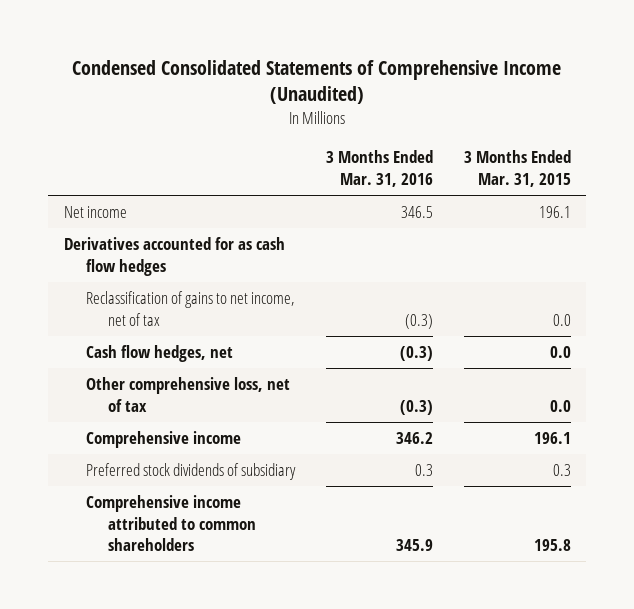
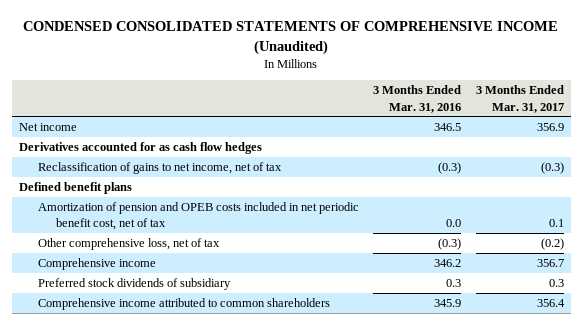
- Condensed Consolidated Statements of Comprehensive Income (Unaudited)
+ CONDENSED CONSOLIDATED STATEMENTS OF COMPREHENSIVE INCOME (Unaudited)
- | 3 Months Ended Mar. 31, 2016 | 3 Months Ended Mar. 31, 2015
+ | 3 Months Ended Mar. 31, 2016 | 3 Months Ended Mar. 31, 2017
- Cash flow hedges, net | (0.3) | 0.0
+ Defined benefit plans
+ Amortization of pension and OPEB costs included in net periodic benefit cost, net of tax | 0.0 | 0.1

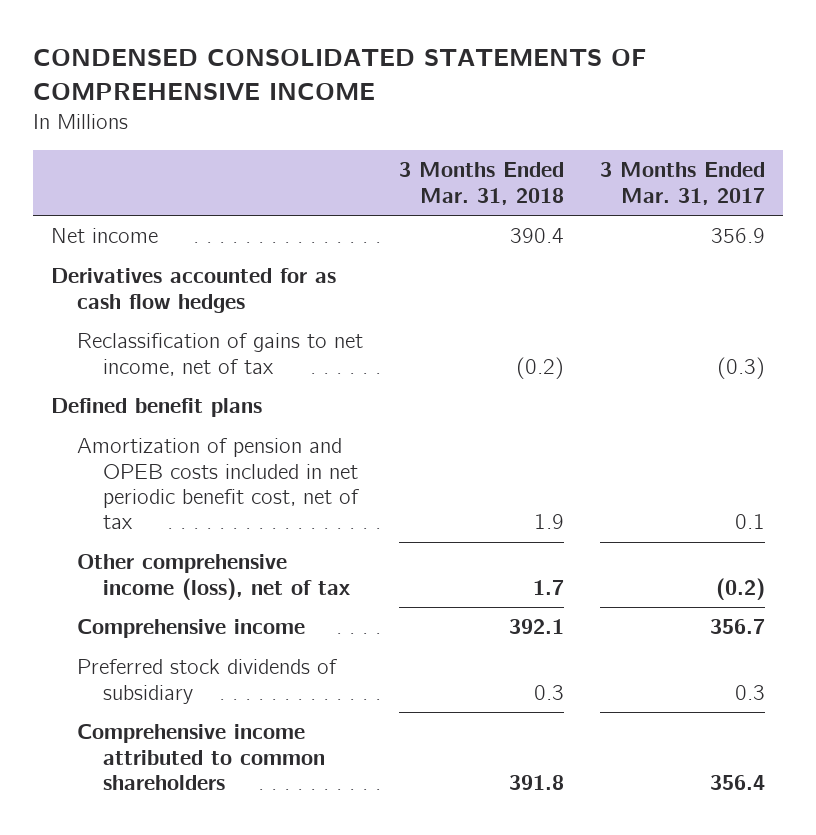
- CONDENSED CONSOLIDATED STATEMENTS OF COMPREHENSIVE INCOME (Unaudited)
+ CONDENSED CONSOLIDATED STATEMENTS OF COMPREHENSIVE INCOME
- | 3 Months Ended Mar. 31, 2016 | 3 Months Ended Mar. 31, 2017
+ | 3 Months Ended Mar. 31, 2018 | 3 Months Ended Mar. 31, 2017
- Other comprehensive loss, net of tax | (0.3) | (0.2)
+ Other comprehensive income (loss), net of tax | 1.7 | (0.2)

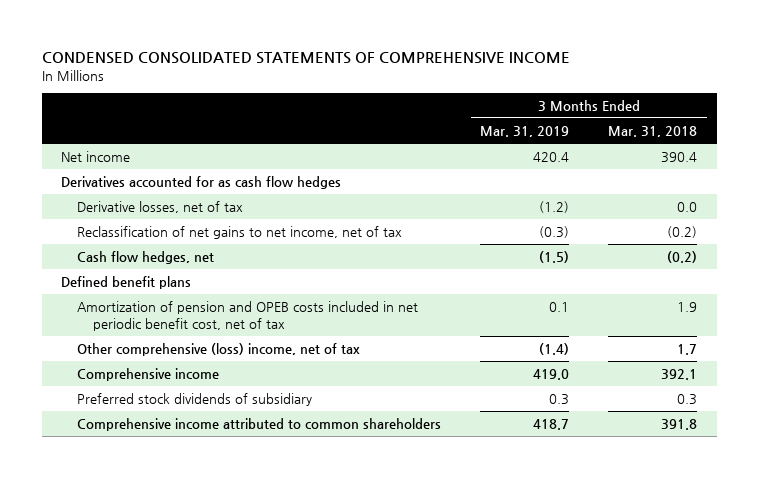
- | 3 Months Ended Mar. 31, 2018 | 3 Months Ended Mar. 31, 2017
+ | 3 Months Ended Mar. 31, 2019 | 3 Months Ended Mar. 31, 2018
- Reclassification of gains to net income, net of tax | (0.2) | (0.3)
+ Derivative losses, net of tax | (1.2) | 0.0
+ Reclassification of net gains to net income, net of tax | (0.3) | (0.2)
+ Cash flow hedges, net | (1.5) | (0.2)
- Other comprehensive income (loss), net of tax | 1.7 | (0.2)
+ Other comprehensive (loss) income, net of tax | (1.4) | 1.7

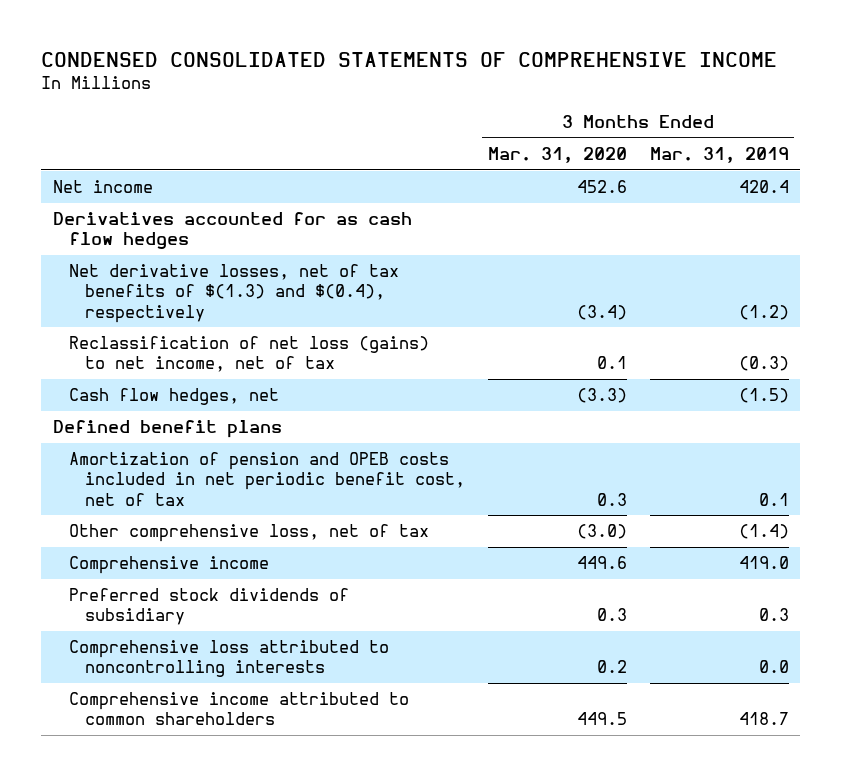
- | 3 Months Ended Mar. 31, 2019 | 3 Months Ended Mar. 31, 2018
+ | 3 Months Ended Mar. 31, 2020 | 3 Months Ended Mar. 31, 2019
- Derivative losses, net of tax | (1.2) | 0.0
- Reclassification of net gains to net income, net of tax | (0.3) | (0.2)
+ Net derivative losses, net of tax benefits of $(1.3) and $(0.4), respectively | (3.4) | (1.2)
+ Reclassification of net loss (gains) to net income, net of tax | 0.1 | (0.3)
- Other comprehensive (loss) income, net of tax | (1.4) | 1.7
+ Other comprehensive loss, net of tax | (3.0) | (1.4)
+ Comprehensive loss attributed to noncontrolling interests | 0.2 | 0.0

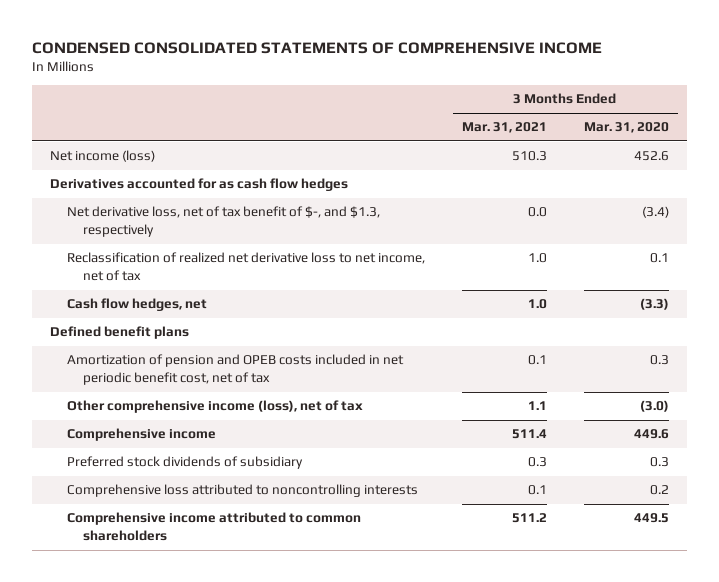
- | 3 Months Ended Mar. 31, 2020 | 3 Months Ended Mar. 31, 2019
+ | 3 Months Ended Mar. 31, 2021 | 3 Months Ended Mar. 31, 2020
- Net income | 452.6 | 420.4
+ Net income (loss) | 510.3 | 452.6
- Net derivative losses, net of tax benefits of $(1.3) and $(0.4), respectively | (3.4) | (1.2)
- Reclassification of net loss (gains) to net income, net of tax | 0.1 | (0.3)
+ Net derivative loss, net of tax benefit of $-, and $1.3, respectively | 0.0 | (3.4)
+ Reclassification of realized net derivative loss to net income, net of tax | 1.0 | 0.1
- Other comprehensive loss, net of tax | (3.0) | (1.4)
+ Other comprehensive income (loss), net of tax | 1.1 | (3.0)

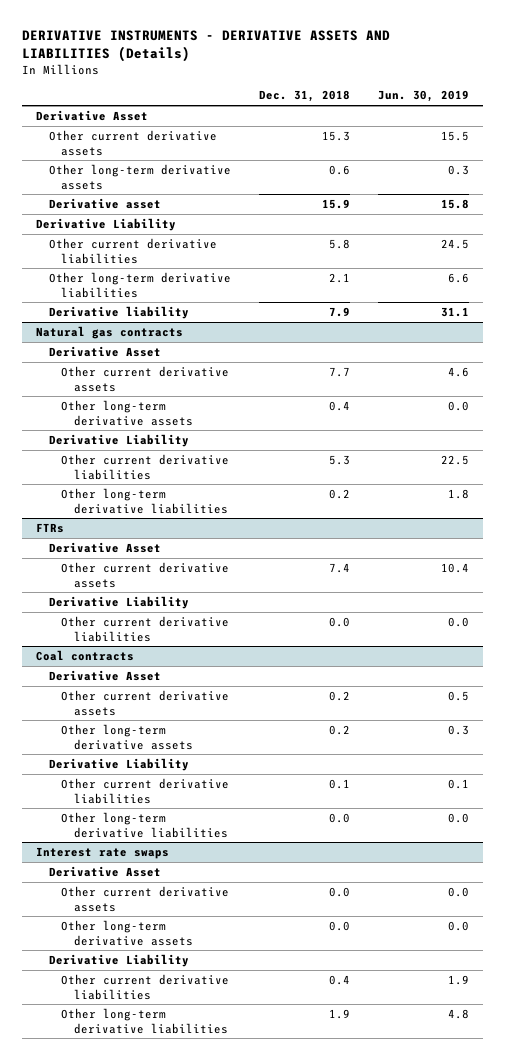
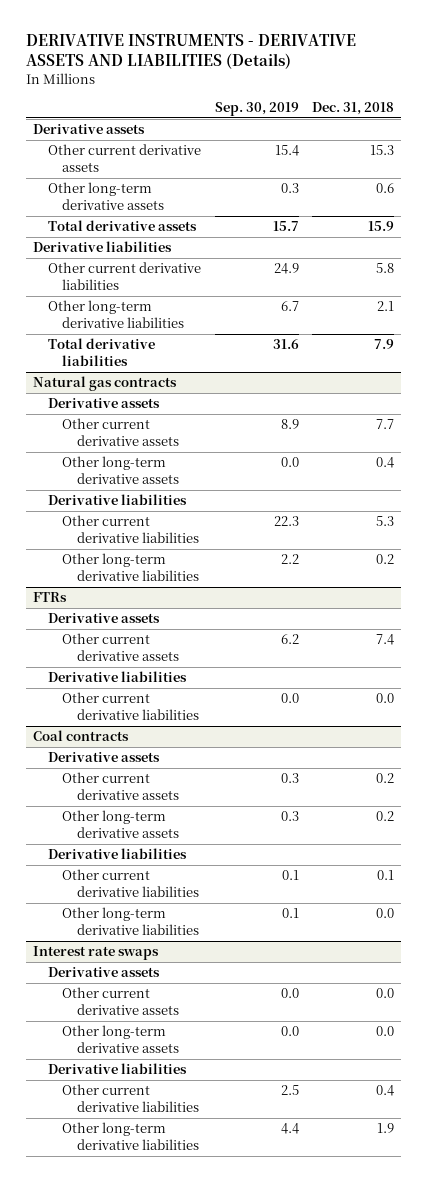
- | Dec. 31, 2018 | Jun. 30, 2019
+ | Sep. 30, 2019 | Dec. 31, 2018
- Derivative Asset
+ Derivative assets
- Derivative asset | 15.9 | 15.8
- Derivative Liability
+ Total derivative assets | 15.7 | 15.9
+ Derivative liabilities
- Derivative liability | 7.9 | 31.1
+ Total derivative liabilities | 31.6 | 7.9
@ Natural gas contracts
- Derivative Asset
+ Derivative assets
- Derivative Liability
+ Derivative liabilities
@ FTRs
- Derivative Asset
+ Derivative assets
- Derivative Liability
+ Derivative liabilities
@ Coal contracts
- Derivative Asset
+ Derivative assets
- Derivative Liability
+ Derivative liabilities
@ Interest rate swaps
- Derivative Asset
+ Derivative assets
- Derivative Liability
+ Derivative liabilities

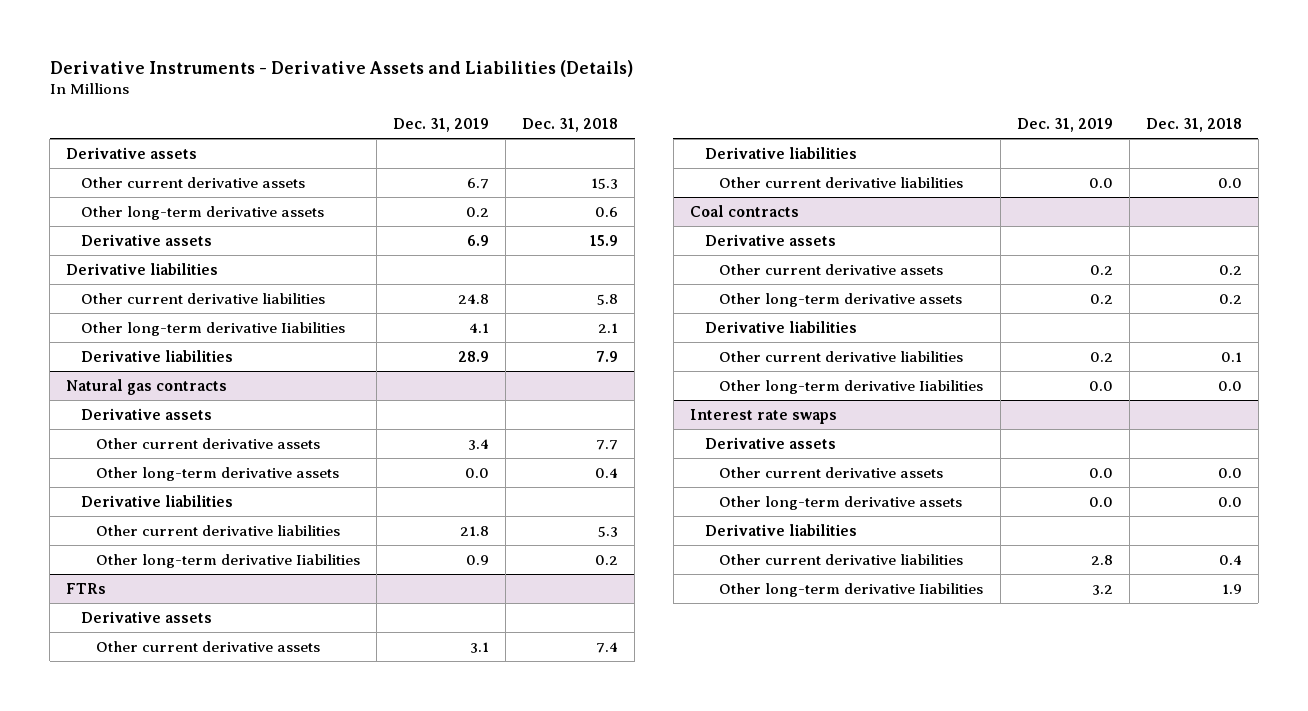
- DERIVATIVE INSTRUMENTS - DERIVATIVE ASSETS AND LIABILITIES (Details)
+ Derivative Instruments - Derivative Assets and Liabilities (Details)
- | Sep. 30, 2019 | Dec. 31, 2018
+ | Dec. 31, 2019 | Dec. 31, 2018
- Total derivative assets | 15.7 | 15.9
+ Derivative assets | 6.9 | 15.9
- Other long-term derivative liabilities | 6.7 | 2.1
- Total derivative liabilities | 31.6 | 7.9
+ Other long-term derivative Iiabilities | 4.1 | 2.1
+ Derivative liabilities | 28.9 | 7.9
@ Natural gas contracts
- Other long-term derivative liabilities | 2.2 | 0.2
+ Other long-term derivative Iiabilities | 0.9 | 0.2
@ Coal contracts
- Other long-term derivative liabilities | 0.1 | 0.0
+ Other long-term derivative Iiabilities | 0.0 | 0.0
@ Interest rate swaps
- Other long-term derivative liabilities | 4.4 | 1.9
+ Other long-term derivative Iiabilities | 3.2 | 1.9

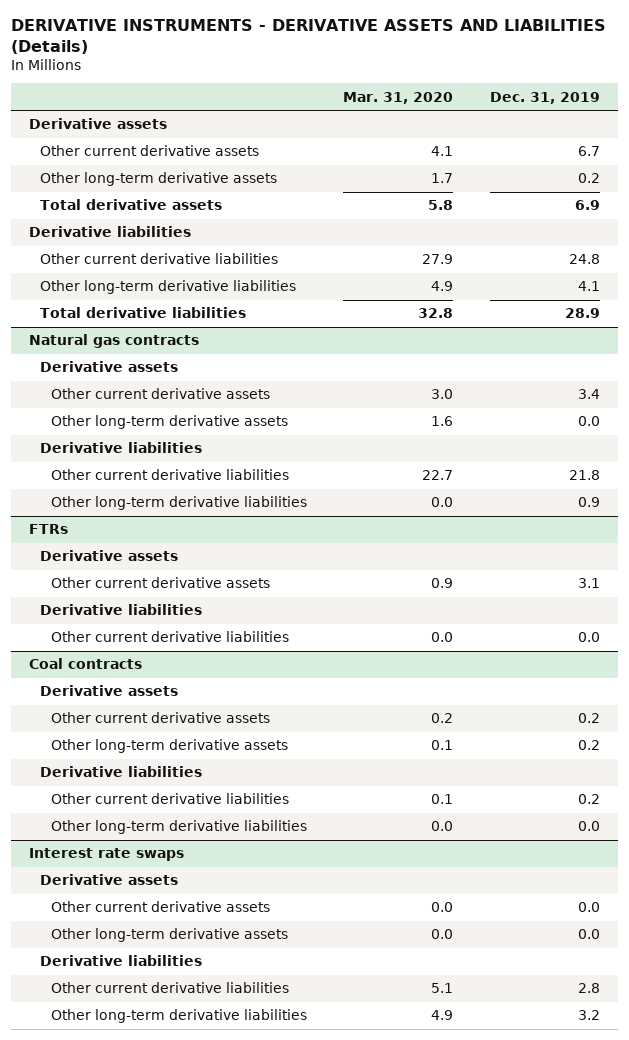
- Derivative Instruments - Derivative Assets and Liabilities (Details)
+ DERIVATIVE INSTRUMENTS - DERIVATIVE ASSETS AND LIABILITIES (Details)
- | Dec. 31, 2019 | Dec. 31, 2018
+ | Mar. 31, 2020 | Dec. 31, 2019
- Derivative assets | 6.9 | 15.9
+ Total derivative assets | 5.8 | 6.9
- Other long-term derivative Iiabilities | 4.1 | 2.1
- Derivative liabilities | 28.9 | 7.9
+ Other long-term derivative liabilities | 4.9 | 4.1
+ Total derivative liabilities | 32.8 | 28.9
@ Natural gas contracts
- Other long-term derivative Iiabilities | 0.9 | 0.2
+ Other long-term derivative liabilities | 0.0 | 0.9
@ Coal contracts
- Other long-term derivative Iiabilities | 0.0 | 0.0
+ Other long-term derivative liabilities | 0.0 | 0.0
@ Interest rate swaps
- Other long-term derivative Iiabilities | 3.2 | 1.9
+ Other long-term derivative liabilities | 4.9 | 3.2

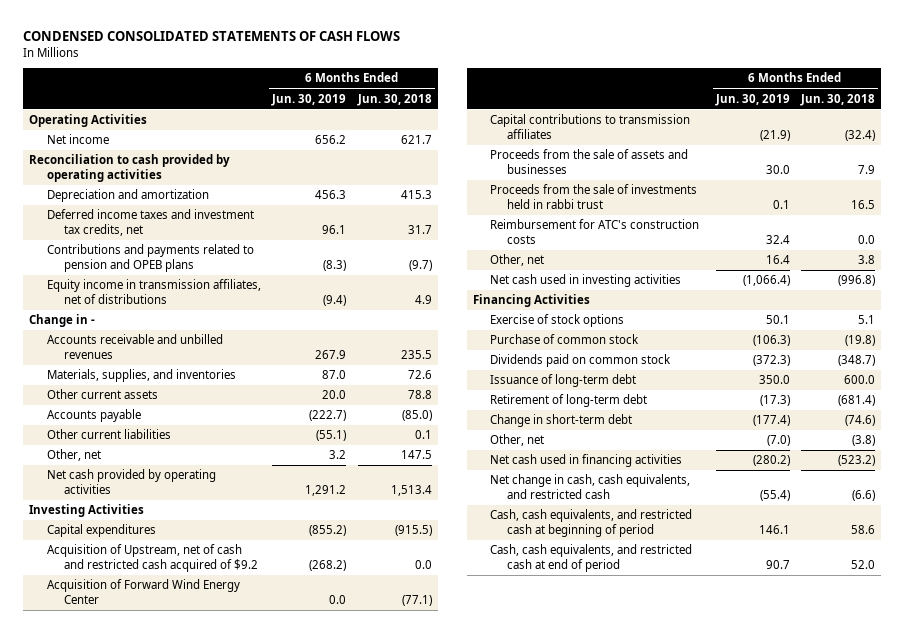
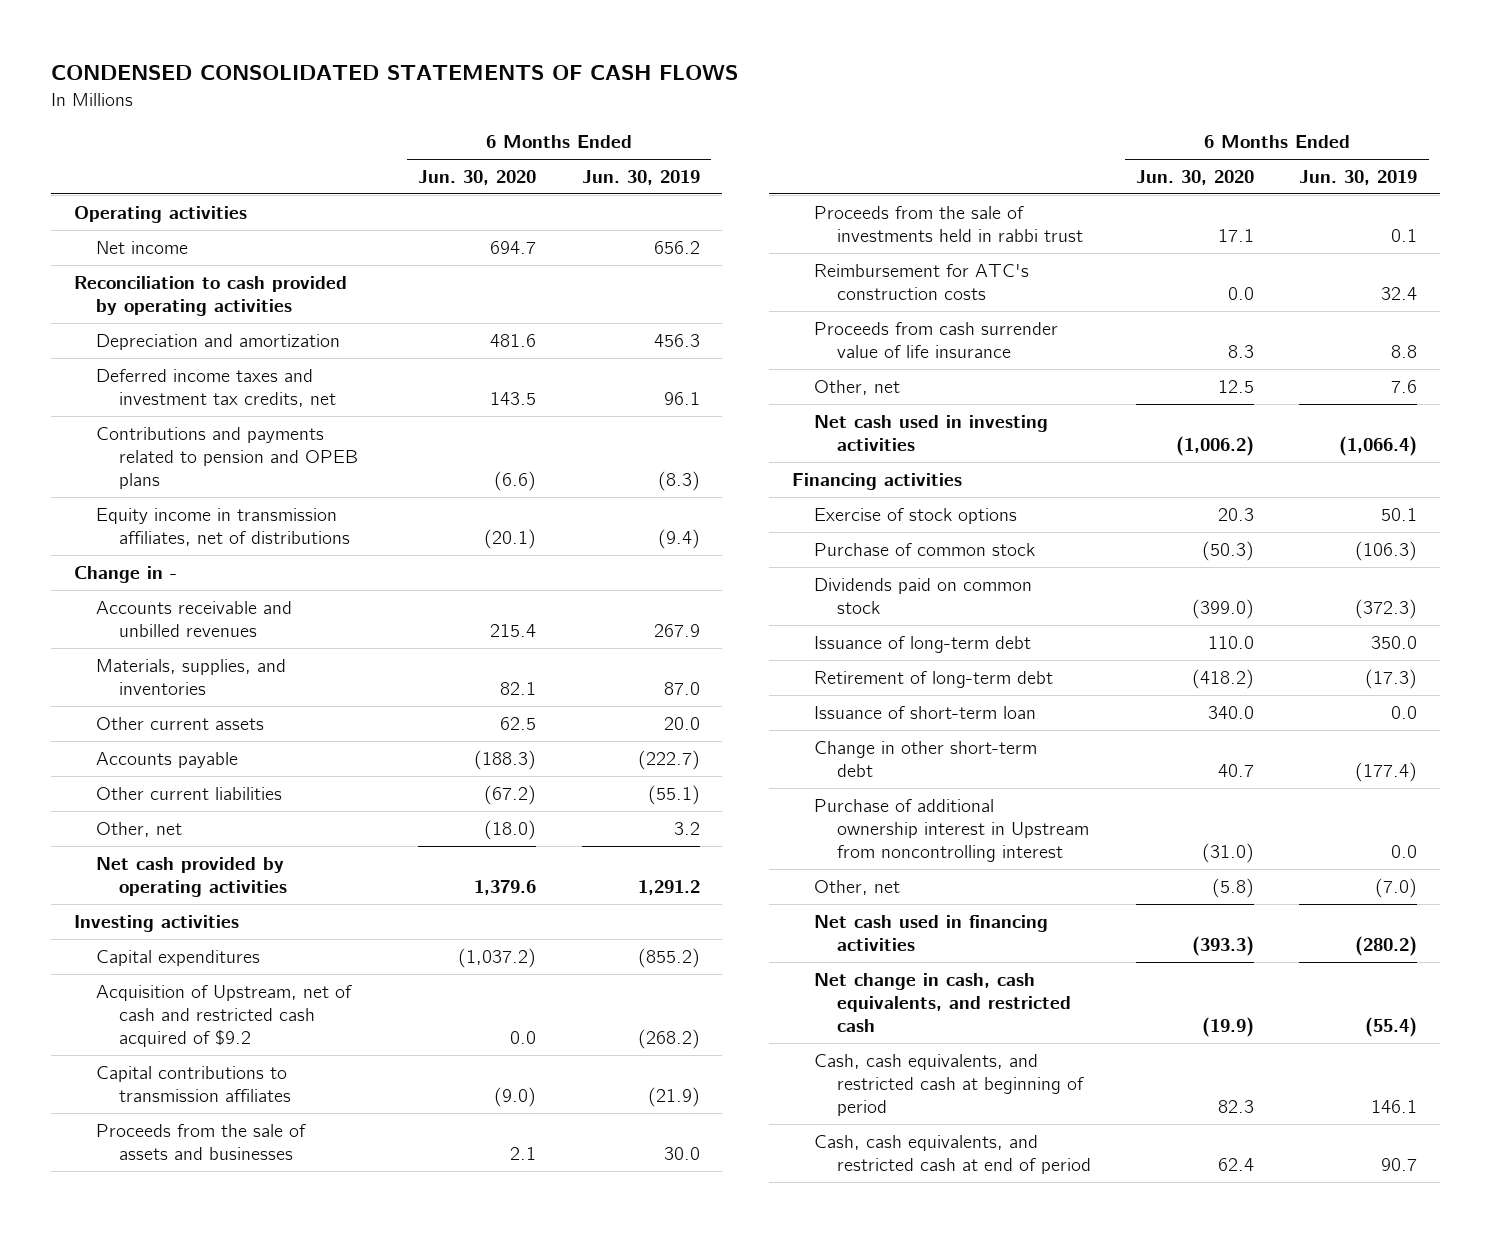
- | 6 Months Ended Jun. 30, 2019 | 6 Months Ended Jun. 30, 2018
+ | 6 Months Ended Jun. 30, 2020 | 6 Months Ended Jun. 30, 2019
- Operating Activities
+ Operating activities
- Investing Activities
+ Investing activities
- Acquisition of Forward Wind Energy Center | 0.0 | (77.1)
- Other, net | 16.4 | 3.8
+ Proceeds from cash surrender value of life insurance | 8.3 | 8.8
+ Other, net | 12.5 | 7.6
- Financing Activities
+ Financing activities
- Change in short-term debt | (177.4) | (74.6)
+ Issuance of short-term loan | 340.0 | 0.0
+ Change in other short-term debt | 40.7 | (177.4)
+ Purchase of additional ownership interest in Upstream from noncontrolling interest | (31.0) | 0.0

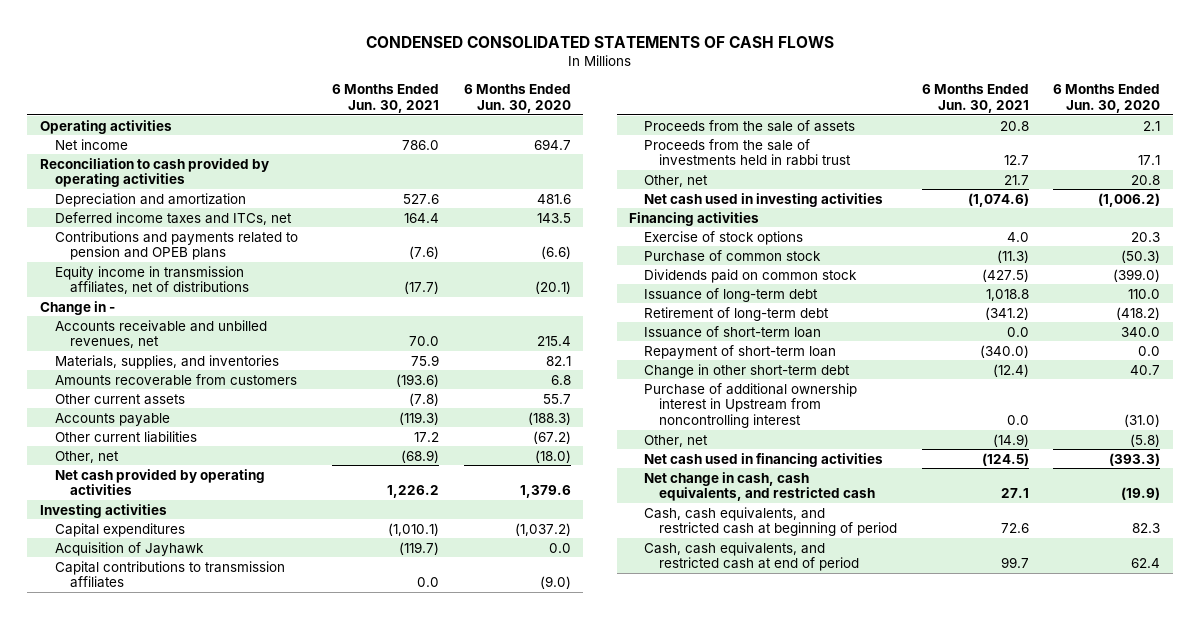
- | 6 Months Ended Jun. 30, 2020 | 6 Months Ended Jun. 30, 2019
+ | 6 Months Ended Jun. 30, 2021 | 6 Months Ended Jun. 30, 2020
- Deferred income taxes and investment tax credits, net | 143.5 | 96.1
+ Deferred income taxes and ITCs, net | 164.4 | 143.5
- Accounts receivable and unbilled revenues | 215.4 | 267.9
+ Accounts receivable and unbilled revenues, net | 70.0 | 215.4
- Other current assets | 62.5 | 20.0
+ Amounts recoverable from customers | (193.6) | 6.8
+ Other current assets | (7.8) | 55.7
- Acquisition of Upstream, net of cash and restricted cash acquired of $9.2 | 0.0 | (268.2)
+ Acquisition of Jayhawk | (119.7) | 0.0
- Proceeds from the sale of assets and businesses | 2.1 | 30.0
+ Proceeds from the sale of assets | 20.8 | 2.1
- Reimbursement for ATC's construction costs | 0.0 | 32.4
- Proceeds from cash surrender value of life insurance | 8.3 | 8.8
- Other, net | 12.5 | 7.6
+ Other, net | 21.7 | 20.8
+ Repayment of short-term loan | (340.0) | 0.0

